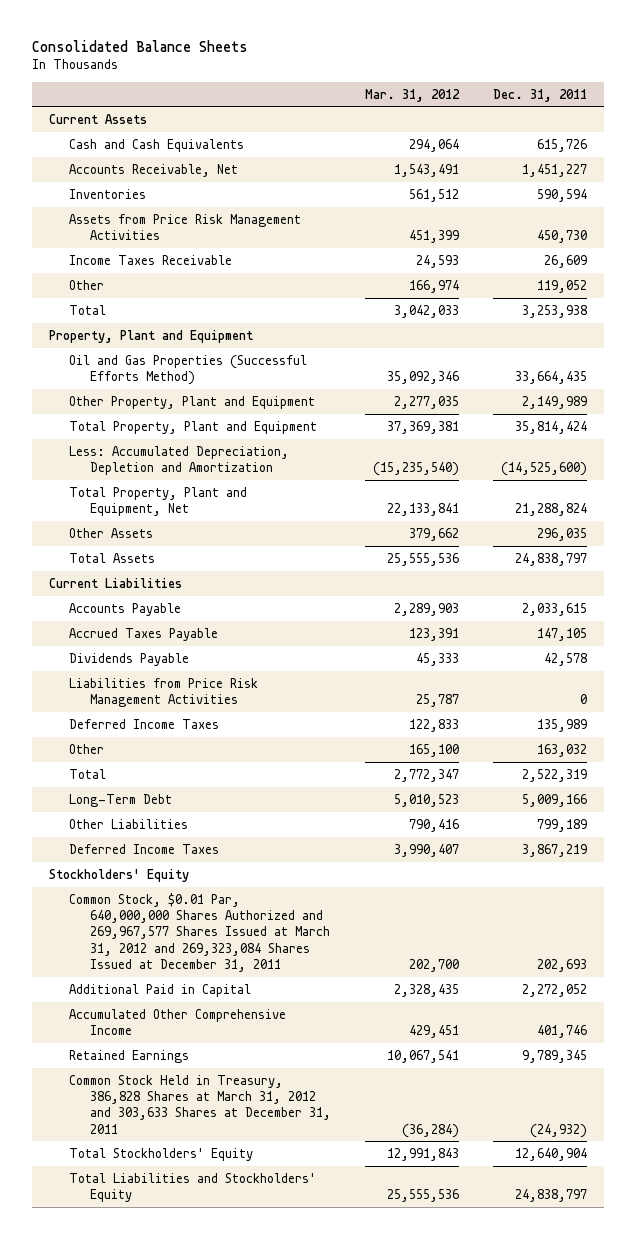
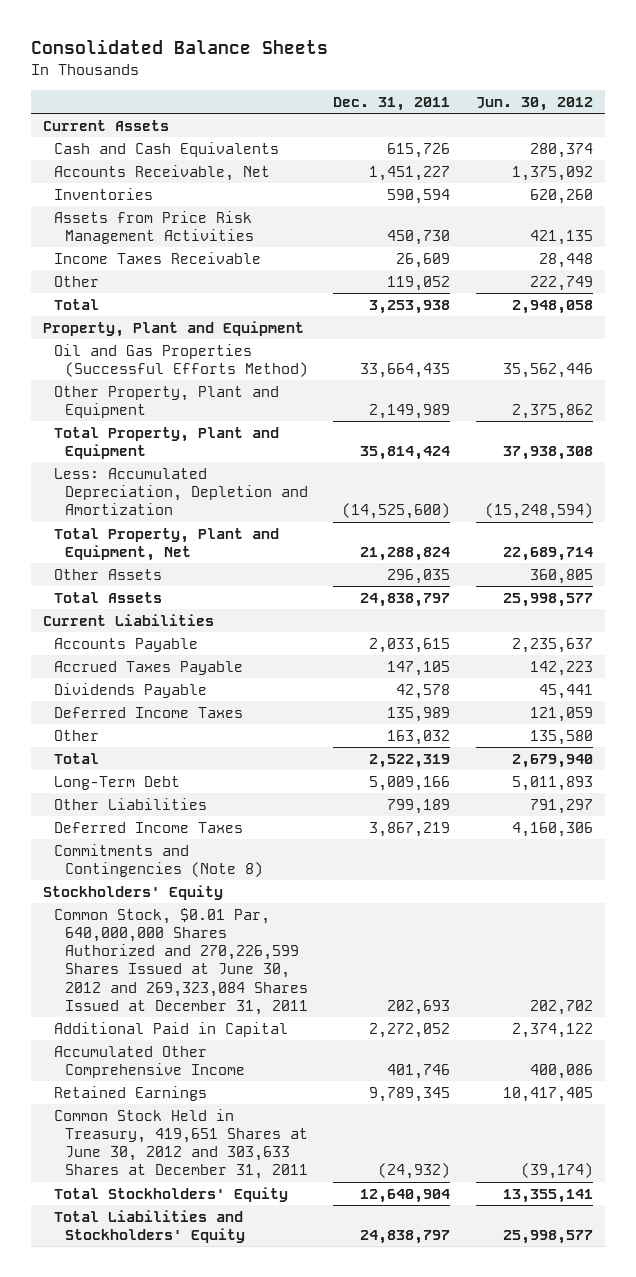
- | Mar. 31, 2012 | Dec. 31, 2011
+ | Dec. 31, 2011 | Jun. 30, 2012
- Liabilities from Price Risk Management Activities | 25,787 | 0
+ Commitments and Contingencies (Note 8)
- Common Stock, $0.01 Par, 640,000,000 Shares Authorized and 269,967,577 Shares Issued at March 31, 2012 and 269,323,084 Shares Issued at December 31, 2011 | 202,700 | 202,693
+ Common Stock, $0.01 Par, 640,000,000 Shares Authorized and 270,226,599 Shares Issued at June 30, 2012 and 269,323,084 Shares Issued at December 31, 2011 | 202,693 | 202,702
- Common Stock Held in Treasury, 386,828 Shares at March 31, 2012 and 303,633 Shares at December 31, 2011 | (36,284) | (24,932)
+ Common Stock Held in Treasury, 419,651 Shares at June 30, 2012 and 303,633 Shares at December 31, 2011 | (24,932) | (39,174)

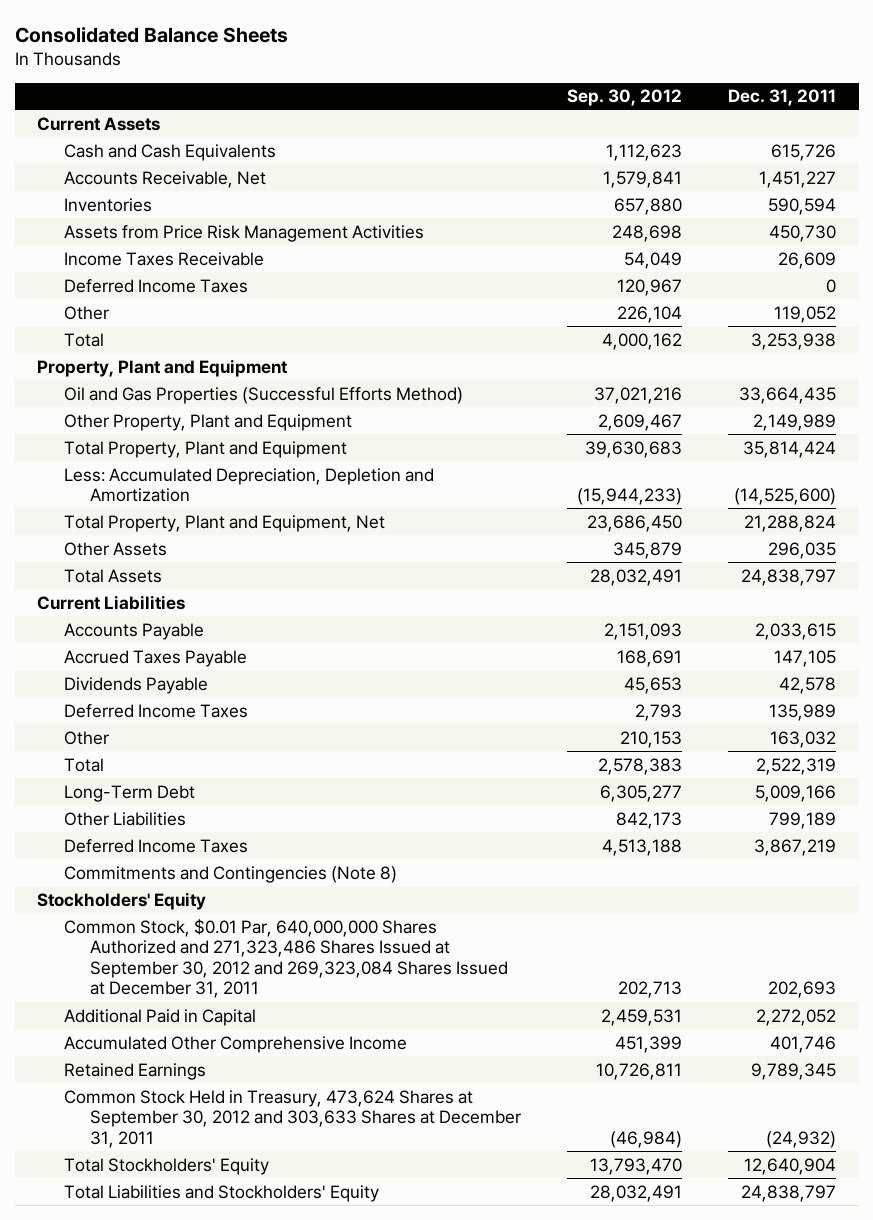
- | Dec. 31, 2011 | Jun. 30, 2012
+ | Sep. 30, 2012 | Dec. 31, 2011
+ Deferred Income Taxes | 120,967 | 0
- Common Stock, $0.01 Par, 640,000,000 Shares Authorized and 270,226,599 Shares Issued at June 30, 2012 and 269,323,084 Shares Issued at December 31, 2011 | 202,693 | 202,702
+ Common Stock, $0.01 Par, 640,000,000 Shares Authorized and 271,323,486 Shares Issued at September 30, 2012 and 269,323,084 Shares Issued at December 31, 2011 | 202,713 | 202,693
- Common Stock Held in Treasury, 419,651 Shares at June 30, 2012 and 303,633 Shares at December 31, 2011 | (24,932) | (39,174)
+ Common Stock Held in Treasury, 473,624 Shares at September 30, 2012 and 303,633 Shares at December 31, 2011 | (46,984) | (24,932)

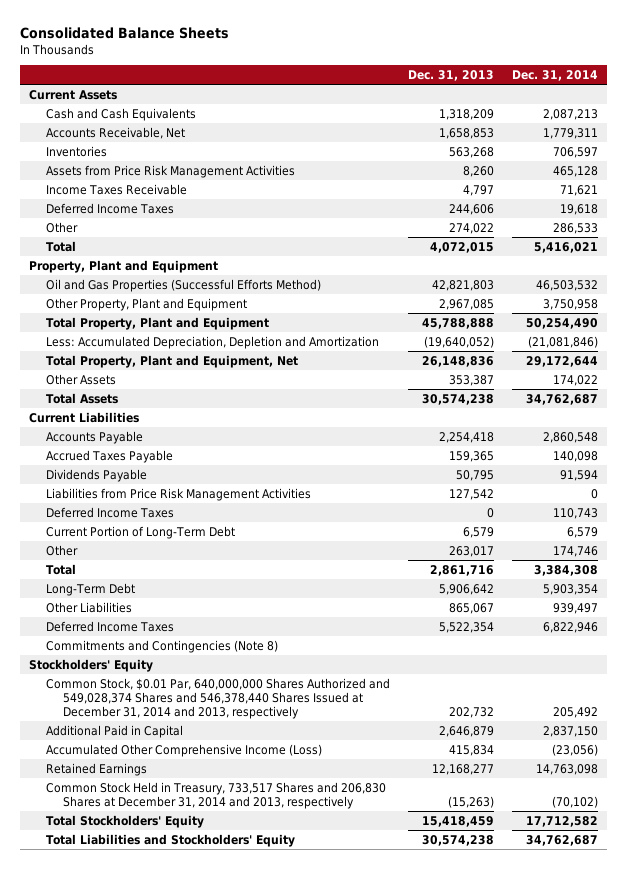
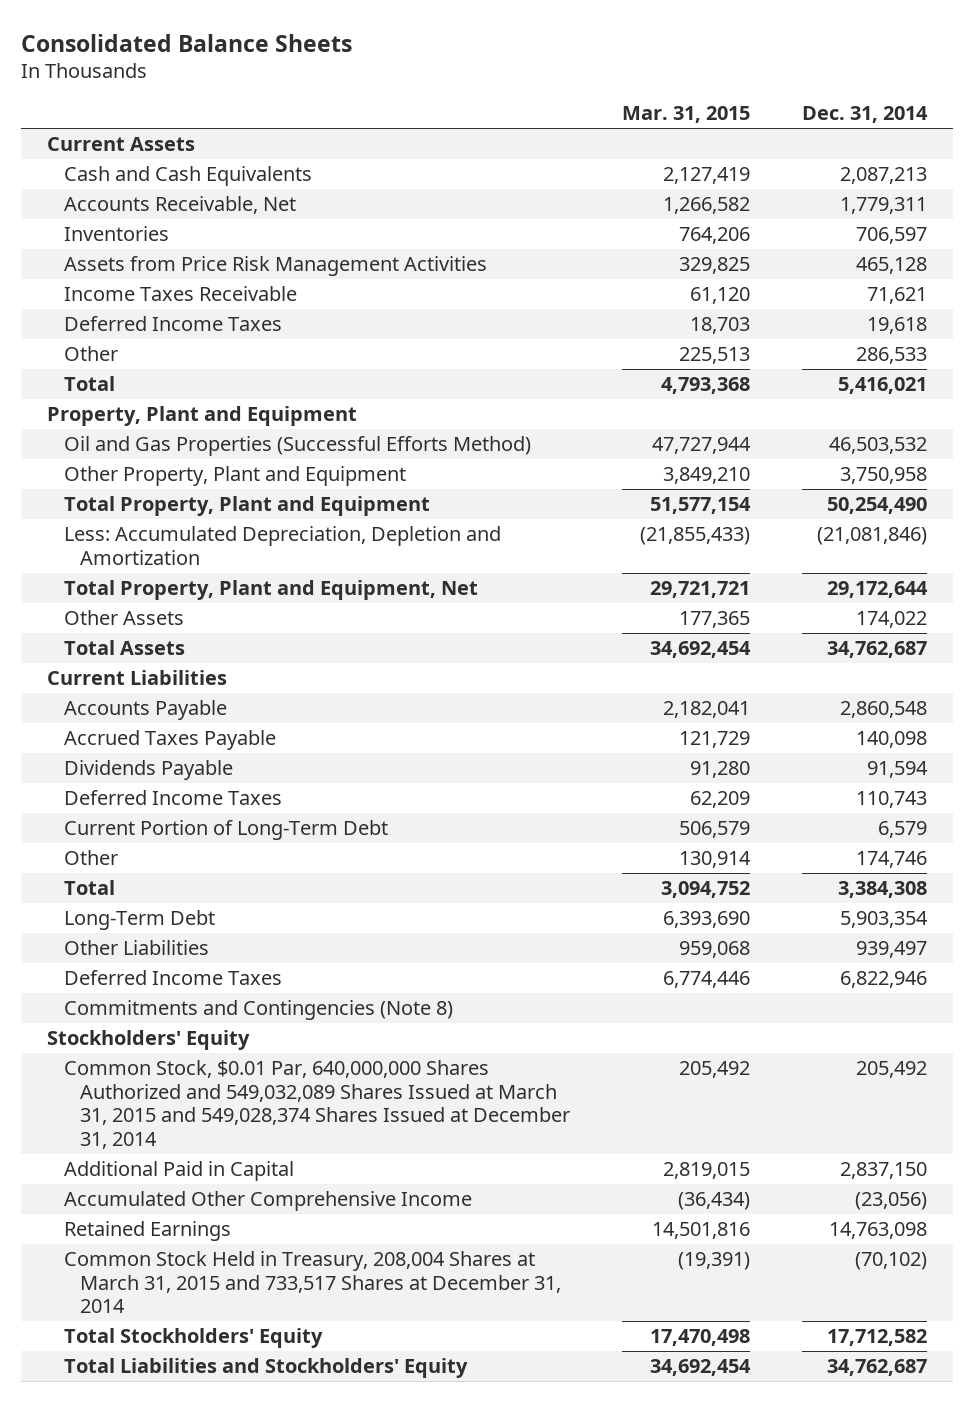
- | Dec. 31, 2013 | Dec. 31, 2014
+ | Mar. 31, 2015 | Dec. 31, 2014
- Liabilities from Price Risk Management Activities | 127,542 | 0
- Common Stock, $0.01 Par, 640,000,000 Shares Authorized and 549,028,374 Shares and 546,378,440 Shares Issued at December 31, 2014 and 2013, respectively | 202,732 | 205,492
+ Common Stock, $0.01 Par, 640,000,000 Shares Authorized and 549,032,089 Shares Issued at March 31, 2015 and 549,028,374 Shares Issued at December 31, 2014 | 205,492 | 205,492
- Accumulated Other Comprehensive Income (Loss) | 415,834 | (23,056)
+ Accumulated Other Comprehensive Income | (36,434) | (23,056)
- Common Stock Held in Treasury, 733,517 Shares and 206,830 Shares at December 31, 2014 and 2013, respectively | (15,263) | (70,102)
+ Common Stock Held in Treasury, 208,004 Shares at March 31, 2015 and 733,517 Shares at December 31, 2014 | (19,391) | (70,102)

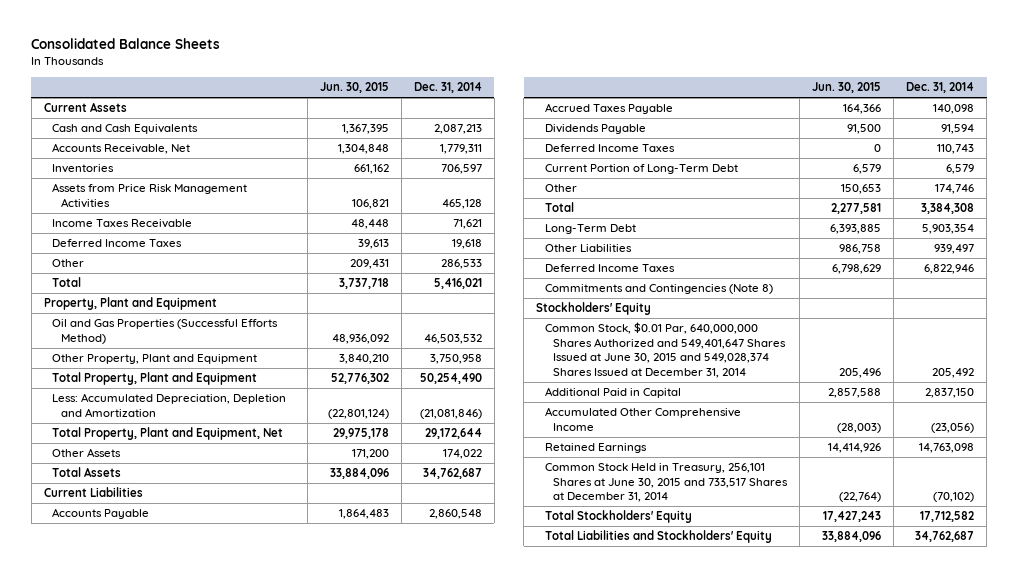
- | Mar. 31, 2015 | Dec. 31, 2014
+ | Jun. 30, 2015 | Dec. 31, 2014
- Common Stock, $0.01 Par, 640,000,000 Shares Authorized and 549,032,089 Shares Issued at March 31, 2015 and 549,028,374 Shares Issued at December 31, 2014 | 205,492 | 205,492
+ Common Stock, $0.01 Par, 640,000,000 Shares Authorized and 549,401,647 Shares Issued at June 30, 2015 and 549,028,374 Shares Issued at December 31, 2014 | 205,496 | 205,492
- Common Stock Held in Treasury, 208,004 Shares at March 31, 2015 and 733,517 Shares at December 31, 2014 | (19,391) | (70,102)
+ Common Stock Held in Treasury, 256,101 Shares at June 30, 2015 and 733,517 Shares at December 31, 2014 | (22,764) | (70,102)

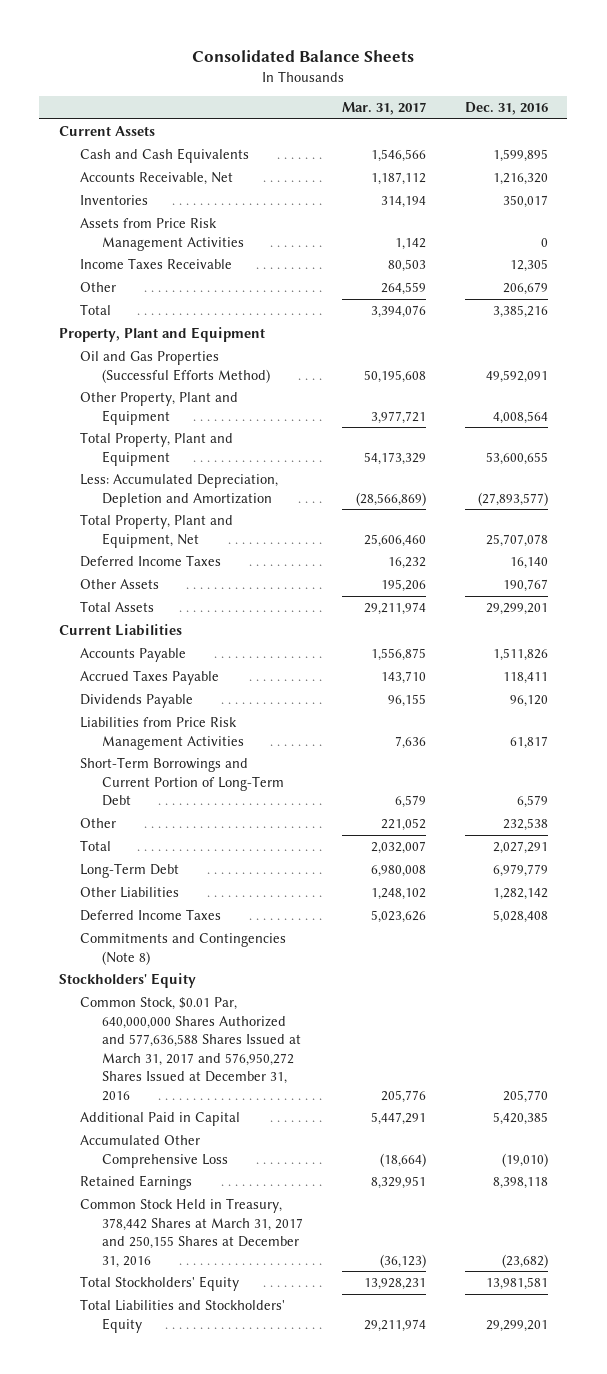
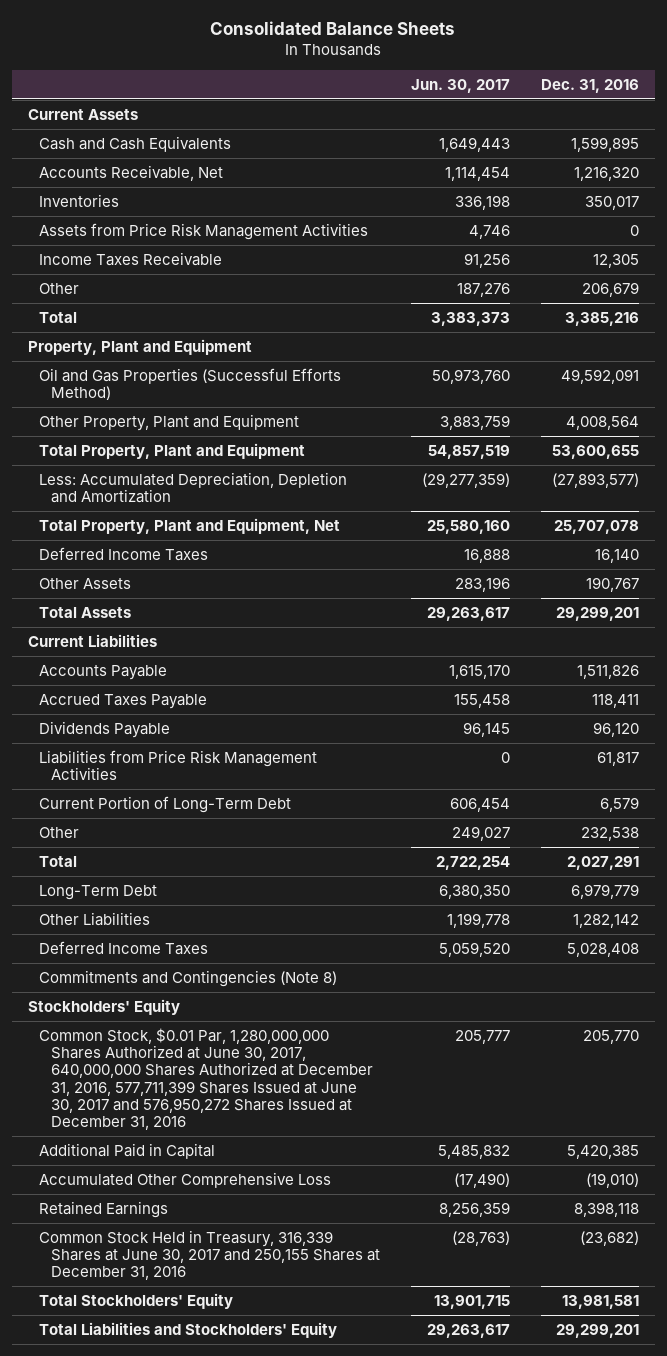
- | Mar. 31, 2017 | Dec. 31, 2016
+ | Jun. 30, 2017 | Dec. 31, 2016
- Short-Term Borrowings and Current Portion of Long-Term Debt | 6,579 | 6,579
+ Current Portion of Long-Term Debt | 606,454 | 6,579
- Common Stock, $0.01 Par, 640,000,000 Shares Authorized and 577,636,588 Shares Issued at March 31, 2017 and 576,950,272 Shares Issued at December 31, 2016 | 205,776 | 205,770
+ Common Stock, $0.01 Par, 1,280,000,000 Shares Authorized at June 30, 2017, 640,000,000 Shares Authorized at December 31, 2016, 577,711,399 Shares Issued at June 30, 2017 and 576,950,272 Shares Issued at December 31, 2016 | 205,777 | 205,770
- Common Stock Held in Treasury, 378,442 Shares at March 31, 2017 and 250,155 Shares at December 31, 2016 | (36,123) | (23,682)
+ Common Stock Held in Treasury, 316,339 Shares at June 30, 2017 and 250,155 Shares at December 31, 2016 | (28,763) | (23,682)

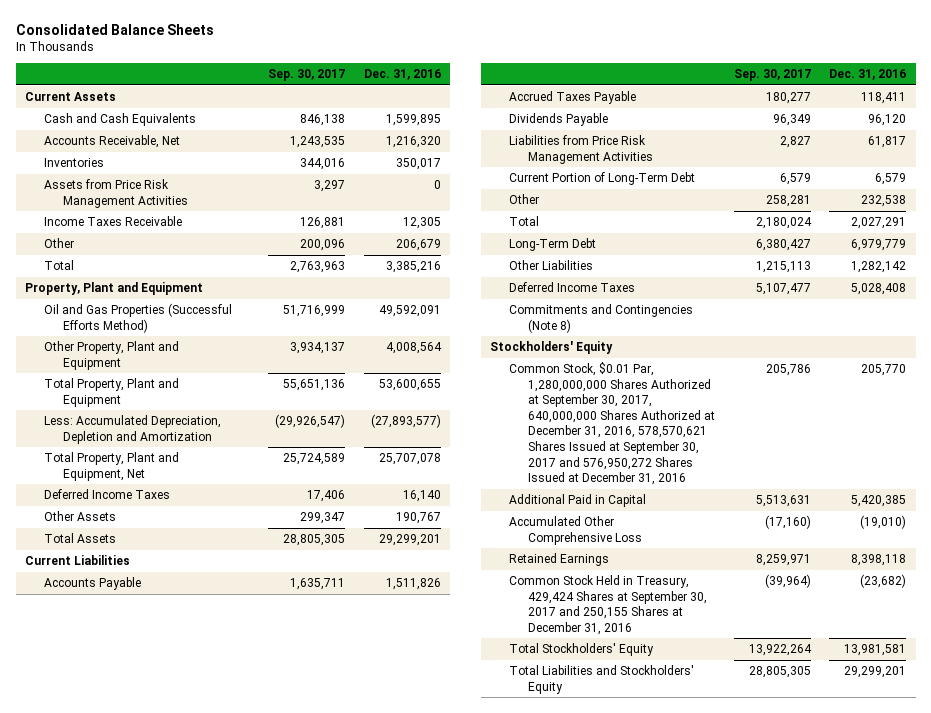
- | Jun. 30, 2017 | Dec. 31, 2016
+ | Sep. 30, 2017 | Dec. 31, 2016
- Common Stock, $0.01 Par, 1,280,000,000 Shares Authorized at June 30, 2017, 640,000,000 Shares Authorized at December 31, 2016, 577,711,399 Shares Issued at June 30, 2017 and 576,950,272 Shares Issued at December 31, 2016 | 205,777 | 205,770
+ Common Stock, $0.01 Par, 1,280,000,000 Shares Authorized at September 30, 2017, 640,000,000 Shares Authorized at December 31, 2016, 578,570,621 Shares Issued at September 30, 2017 and 576,950,272 Shares Issued at December 31, 2016 | 205,786 | 205,770
- Common Stock Held in Treasury, 316,339 Shares at June 30, 2017 and 250,155 Shares at December 31, 2016 | (28,763) | (23,682)
+ Common Stock Held in Treasury, 429,424 Shares at September 30, 2017 and 250,155 Shares at December 31, 2016 | (39,964) | (23,682)

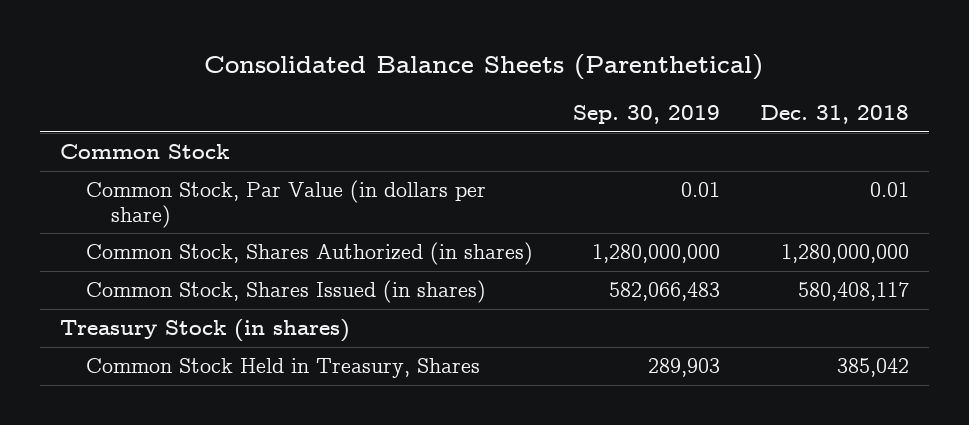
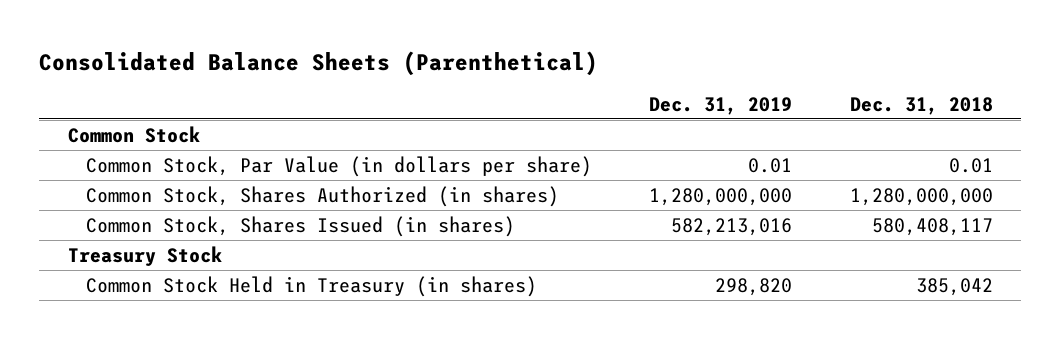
- | Sep. 30, 2019 | Dec. 31, 2018
+ | Dec. 31, 2019 | Dec. 31, 2018
- Treasury Stock (in shares)
- Common Stock Held in Treasury, Shares | 289,903 | 385,042
+ Treasury Stock
+ Common Stock Held in Treasury (in shares) | 298,820 | 385,042

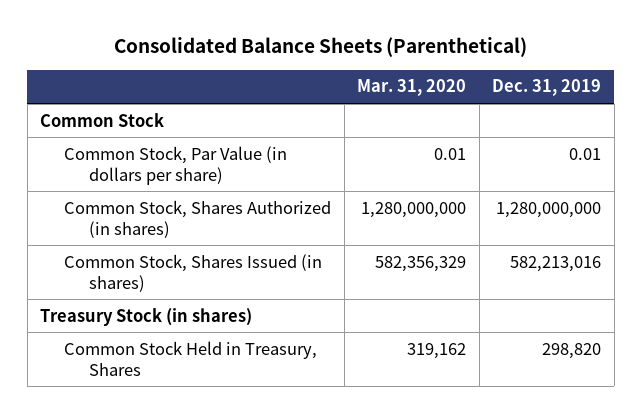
- | Dec. 31, 2019 | Dec. 31, 2018
+ | Mar. 31, 2020 | Dec. 31, 2019
- Treasury Stock
- Common Stock Held in Treasury (in shares) | 298,820 | 385,042
+ Treasury Stock (in shares)
+ Common Stock Held in Treasury, Shares | 319,162 | 298,820

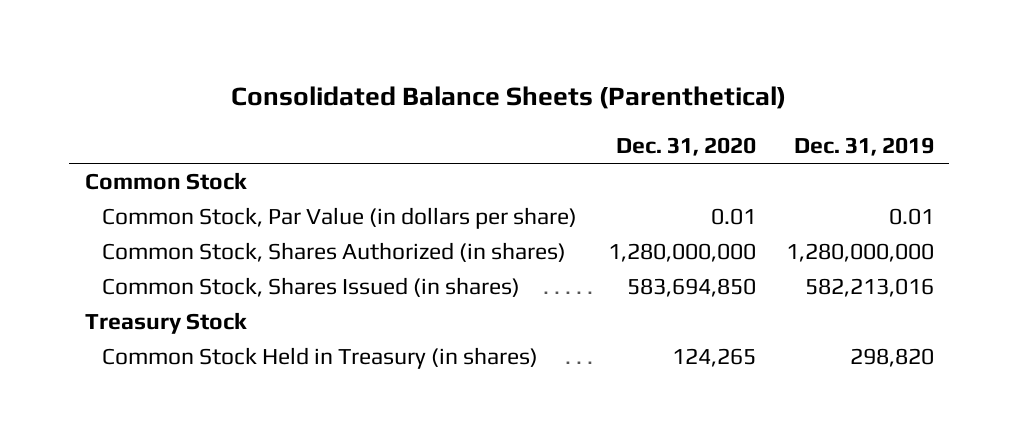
- | Mar. 31, 2020 | Dec. 31, 2019
+ | Dec. 31, 2020 | Dec. 31, 2019
- Treasury Stock (in shares)
- Common Stock Held in Treasury, Shares | 319,162 | 298,820
+ Treasury Stock
+ Common Stock Held in Treasury (in shares) | 124,265 | 298,820

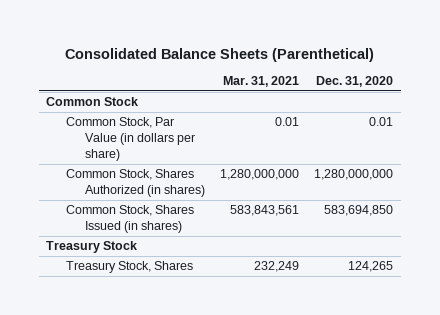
- | Dec. 31, 2020 | Dec. 31, 2019
+ | Mar. 31, 2021 | Dec. 31, 2020
- Common Stock Held in Treasury (in shares) | 124,265 | 298,820
+ Treasury Stock, Shares | 232,249 | 124,265

